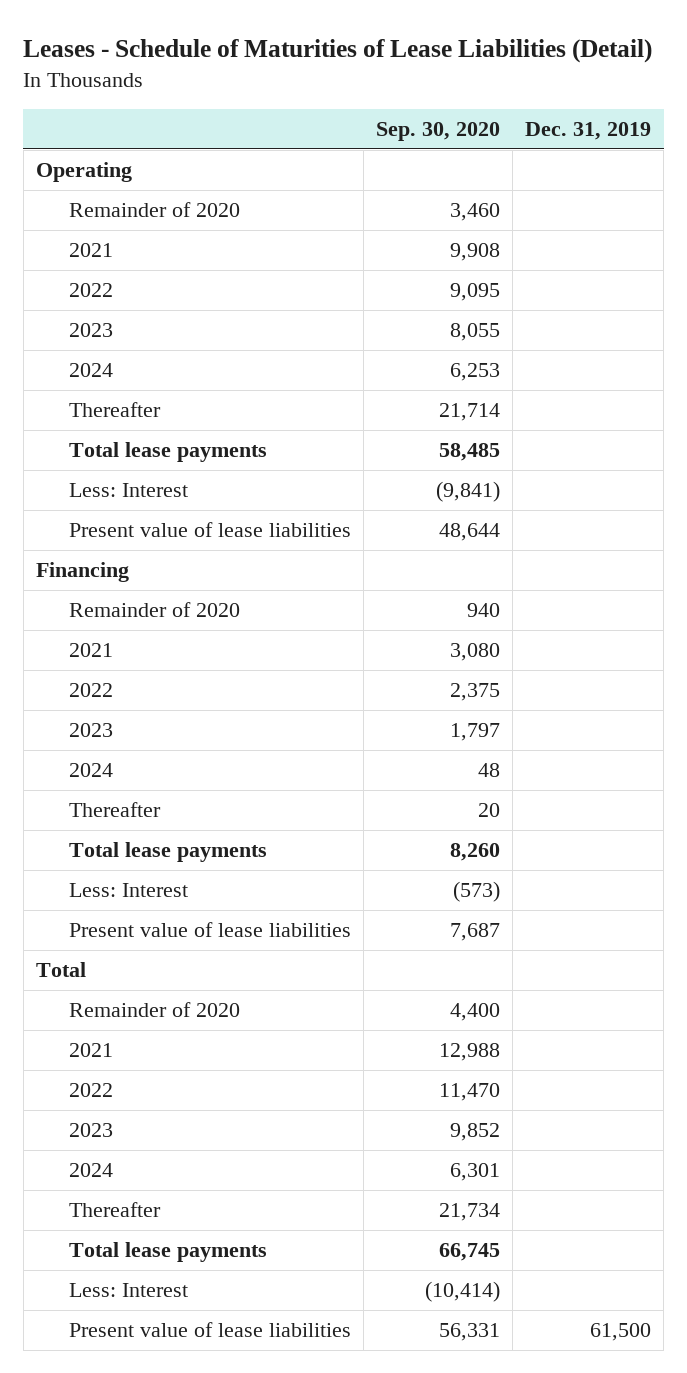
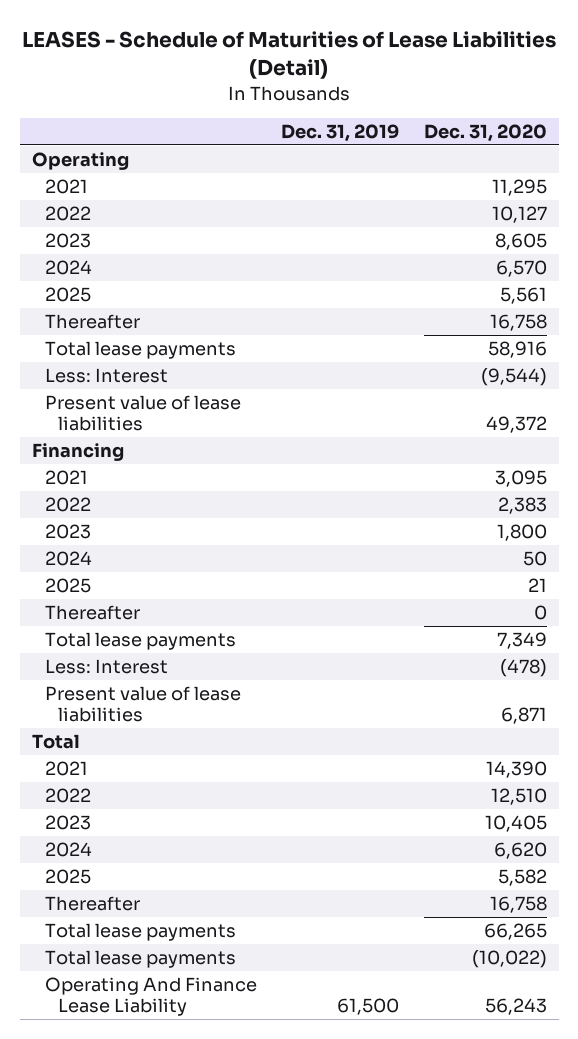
- Leases - Schedule of Maturities of Lease Liabilities (Detail)
+ LEASES - Schedule of Maturities of Lease Liabilities (Detail)
- | Sep. 30, 2020 | Dec. 31, 2019
+ | Dec. 31, 2019 | Dec. 31, 2020
- Remainder of 2020 | 3,460 |
+ 2025 | | 5,561
- Remainder of 2020 | 940 |
+ 2025 | | 21
- Remainder of 2020 | 4,400 |
+ 2025 | | 5,582
- Less: Interest | (10,414) |
- Present value of lease liabilities | 56,331 | 61,500
+ Total lease payments | | (10,022)
+ Operating And Finance Lease Liability | 61,500 | 56,243

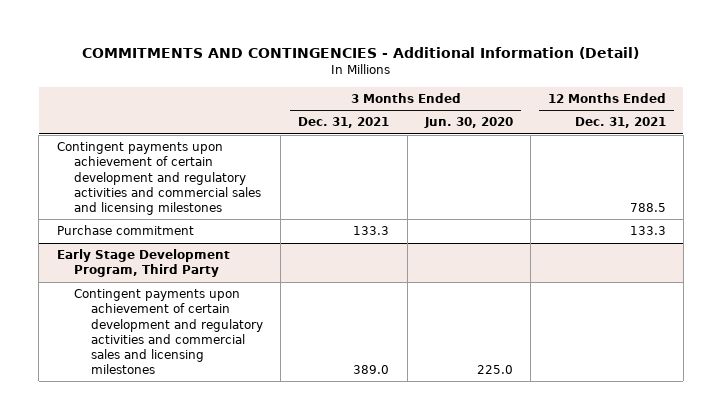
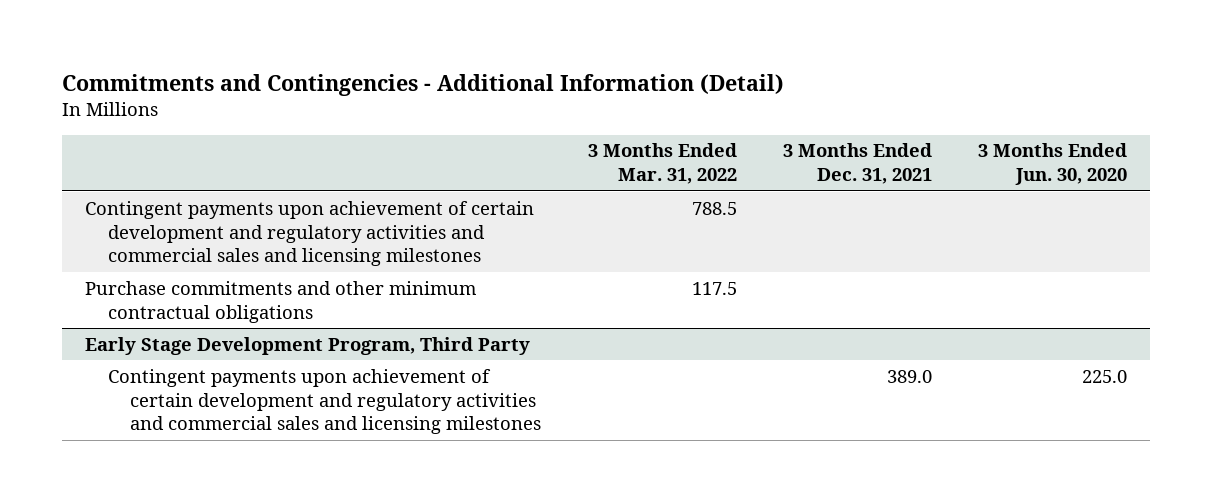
- COMMITMENTS AND CONTINGENCIES - Additional Information (Detail)
+ Commitments and Contingencies - Additional Information (Detail)
- | 3 Months Ended Dec. 31, 2021 | 3 Months Ended Jun. 30, 2020 | 12 Months Ended Dec. 31, 2021
+ | 3 Months Ended Mar. 31, 2022 | 3 Months Ended Dec. 31, 2021 | 3 Months Ended Jun. 30, 2020
- Purchase commitment | 133.3 | | 133.3
+ Purchase commitments and other minimum contractual obligations | 117.5 | |

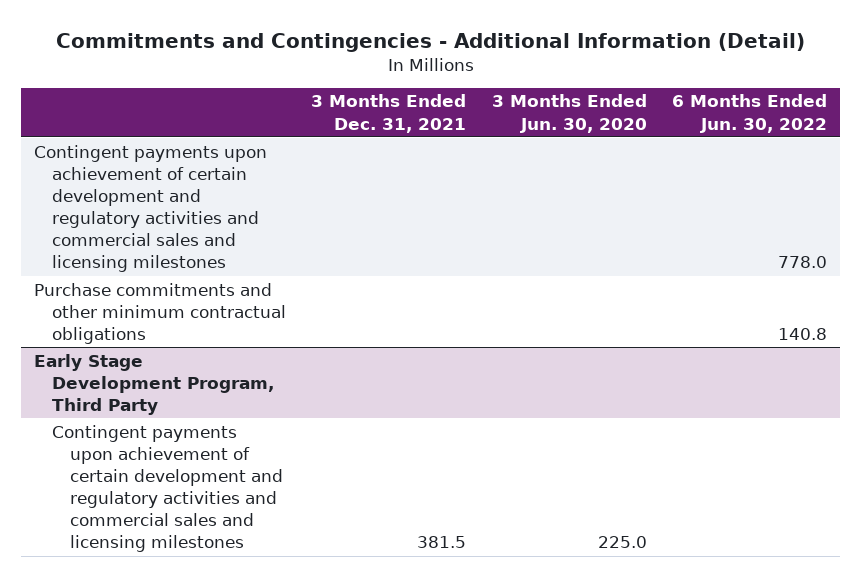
- | 3 Months Ended Mar. 31, 2022 | 3 Months Ended Dec. 31, 2021 | 3 Months Ended Jun. 30, 2020
+ | 3 Months Ended Dec. 31, 2021 | 3 Months Ended Jun. 30, 2020 | 6 Months Ended Jun. 30, 2022
@ Early Stage Development Program, Third Party
- Contingent payments upon achievement of certain development and regulatory activities and commercial sales and licensing milestones | | 389.0 | 225.0
+ Contingent payments upon achievement of certain development and regulatory activities and commercial sales and licensing milestones | 381.5 | 225.0 |

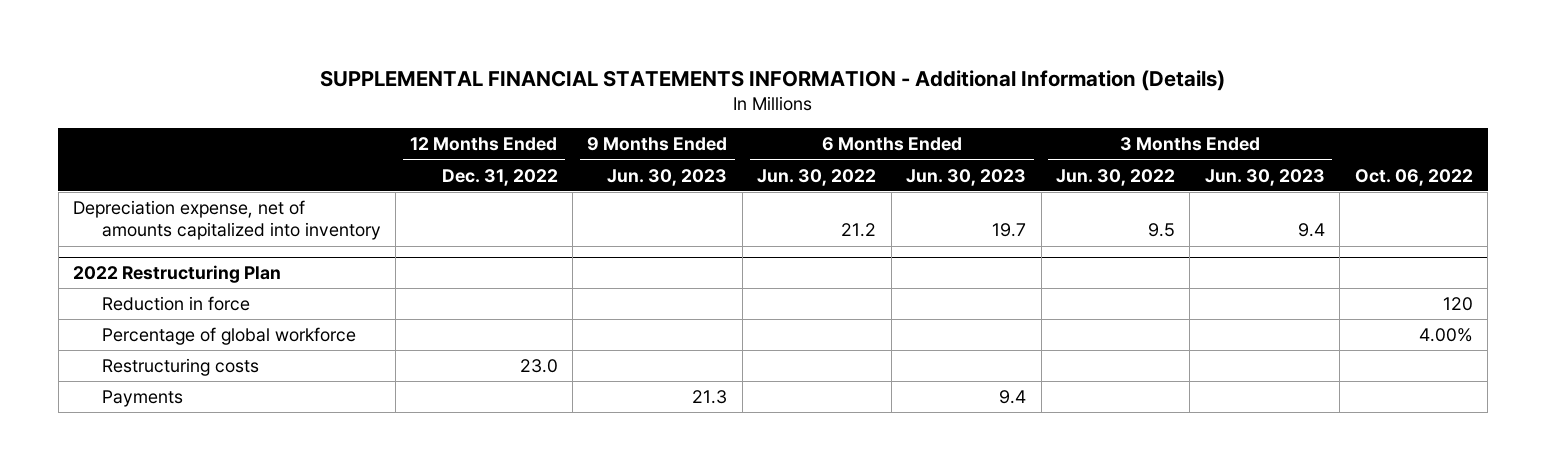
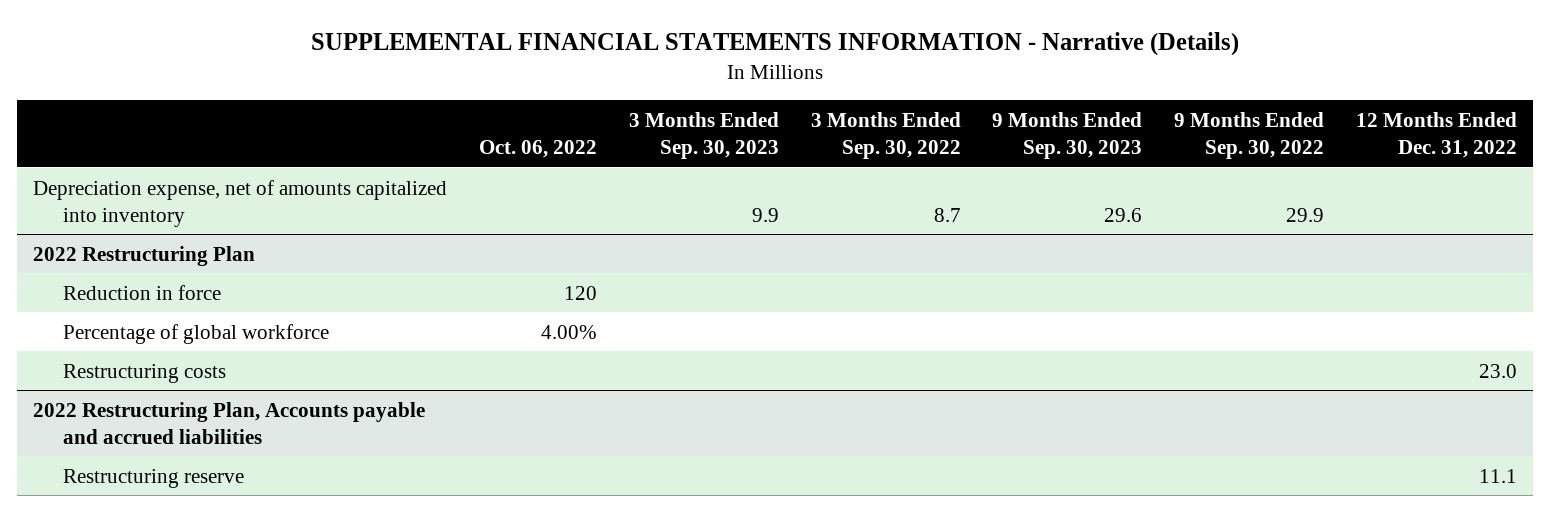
- SUPPLEMENTAL FINANCIAL STATEMENTS INFORMATION - Additional Information (Details)
+ SUPPLEMENTAL FINANCIAL STATEMENTS INFORMATION - Narrative (Details)
- | 12 Months Ended Dec. 31, 2022 | 9 Months Ended Jun. 30, 2023 | 6 Months Ended Jun. 30, 2022 | 6 Months Ended Jun. 30, 2023 | 3 Months Ended Jun. 30, 2022 | 3 Months Ended Jun. 30, 2023 | Oct. 06, 2022
+ | Oct. 06, 2022 | 3 Months Ended Sep. 30, 2023 | 3 Months Ended Sep. 30, 2022 | 9 Months Ended Sep. 30, 2023 | 9 Months Ended Sep. 30, 2022 | 12 Months Ended Dec. 31, 2022
@ 2022 Restructuring Plan
- Payments | | 21.3 | | 9.4 | | |
+ 2022 Restructuring Plan, Accounts payable and accrued liabilities
+ Restructuring reserve | | | | | | 11.1

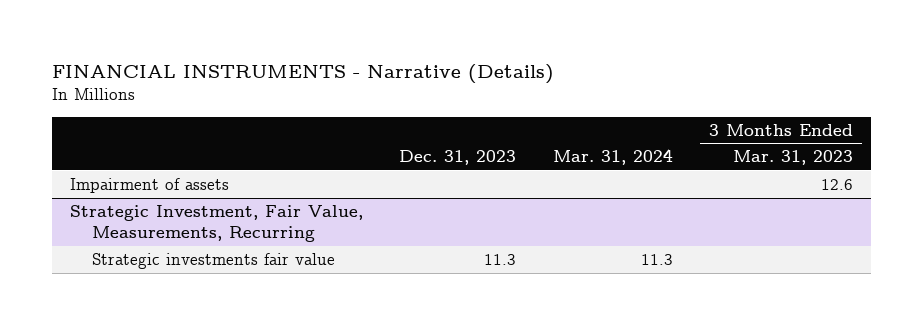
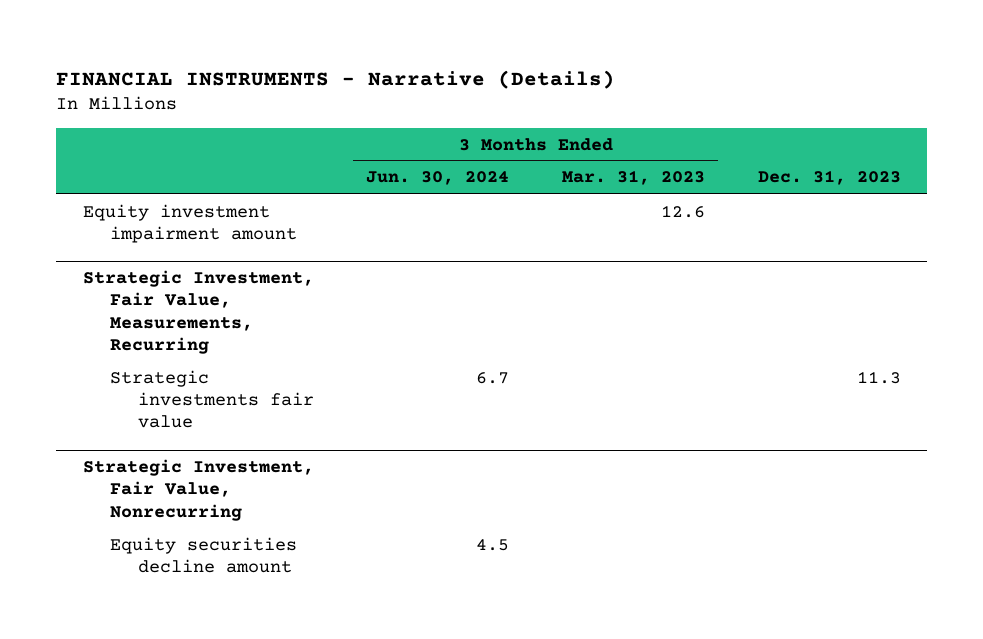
- | Dec. 31, 2023 | Mar. 31, 2024 | 3 Months Ended Mar. 31, 2023
+ | 3 Months Ended Jun. 30, 2024 | 3 Months Ended Mar. 31, 2023 | Dec. 31, 2023
- Impairment of assets | | | 12.6
+ Equity investment impairment amount | | 12.6 |
+ Strategic Investment, Fair Value, Nonrecurring
+ Equity securities decline amount | 4.5 | |

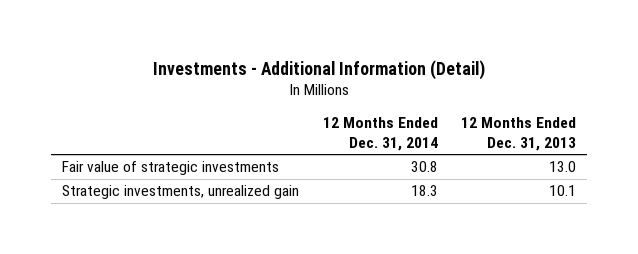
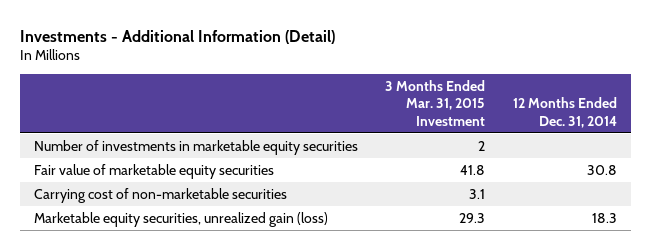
- | 12 Months Ended Dec. 31, 2014 | 12 Months Ended Dec. 31, 2013
+ | 3 Months Ended Mar. 31, 2015 Investment | 12 Months Ended Dec. 31, 2014
- Fair value of strategic investments | 30.8 | 13.0
- Strategic investments, unrealized gain | 18.3 | 10.1
+ Number of investments in marketable equity securities | 2 |
+ Fair value of marketable equity securities | 41.8 | 30.8
+ Carrying cost of non-marketable securities | 3.1 |
+ Marketable equity securities, unrealized gain (loss) | 29.3 | 18.3

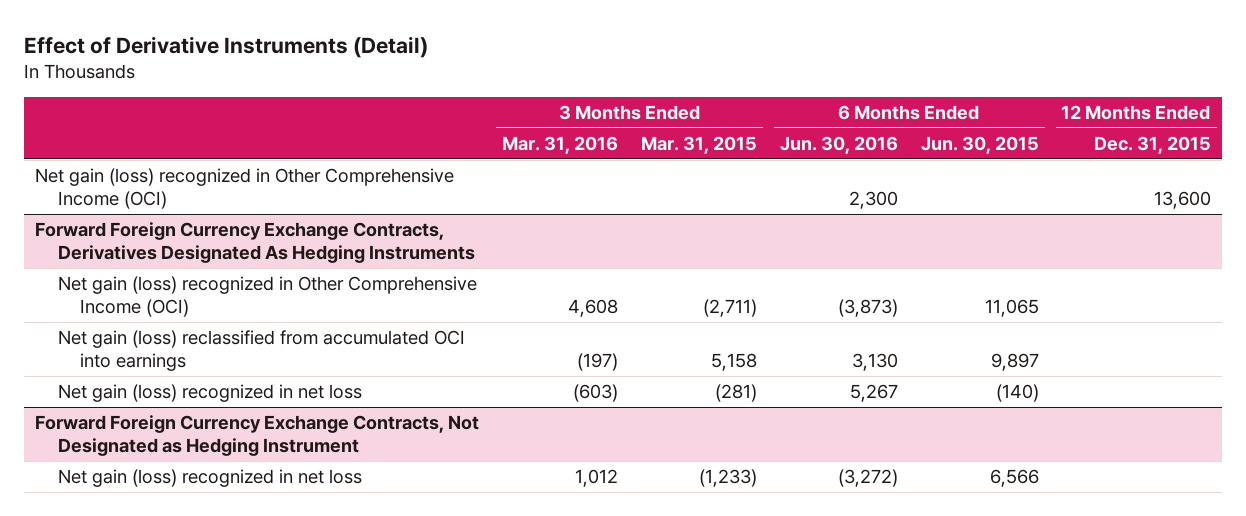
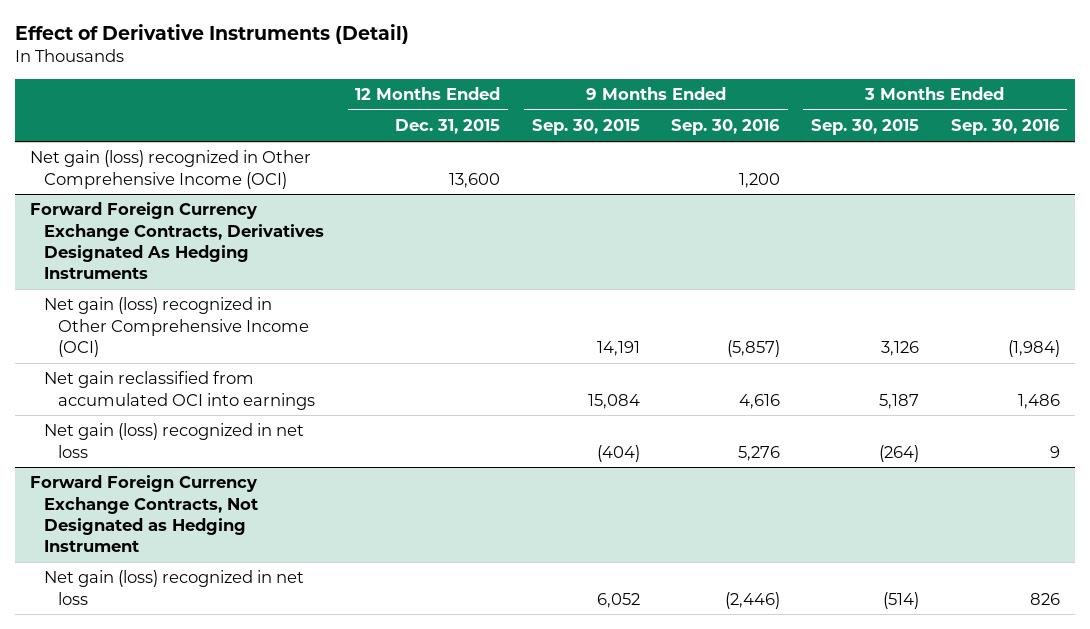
- | 3 Months Ended Mar. 31, 2016 | 3 Months Ended Mar. 31, 2015 | 6 Months Ended Jun. 30, 2016 | 6 Months Ended Jun. 30, 2015 | 12 Months Ended Dec. 31, 2015
+ | 12 Months Ended Dec. 31, 2015 | 9 Months Ended Sep. 30, 2015 | 9 Months Ended Sep. 30, 2016 | 3 Months Ended Sep. 30, 2015 | 3 Months Ended Sep. 30, 2016
@ Forward Foreign Currency Exchange Contracts, Derivatives Designated As Hedging Instruments
- Net gain (loss) reclassified from accumulated OCI into earnings | (197) | 5,158 | 3,130 | 9,897 |
+ Net gain reclassified from accumulated OCI into earnings | | 15,084 | 4,616 | 5,187 | 1,486

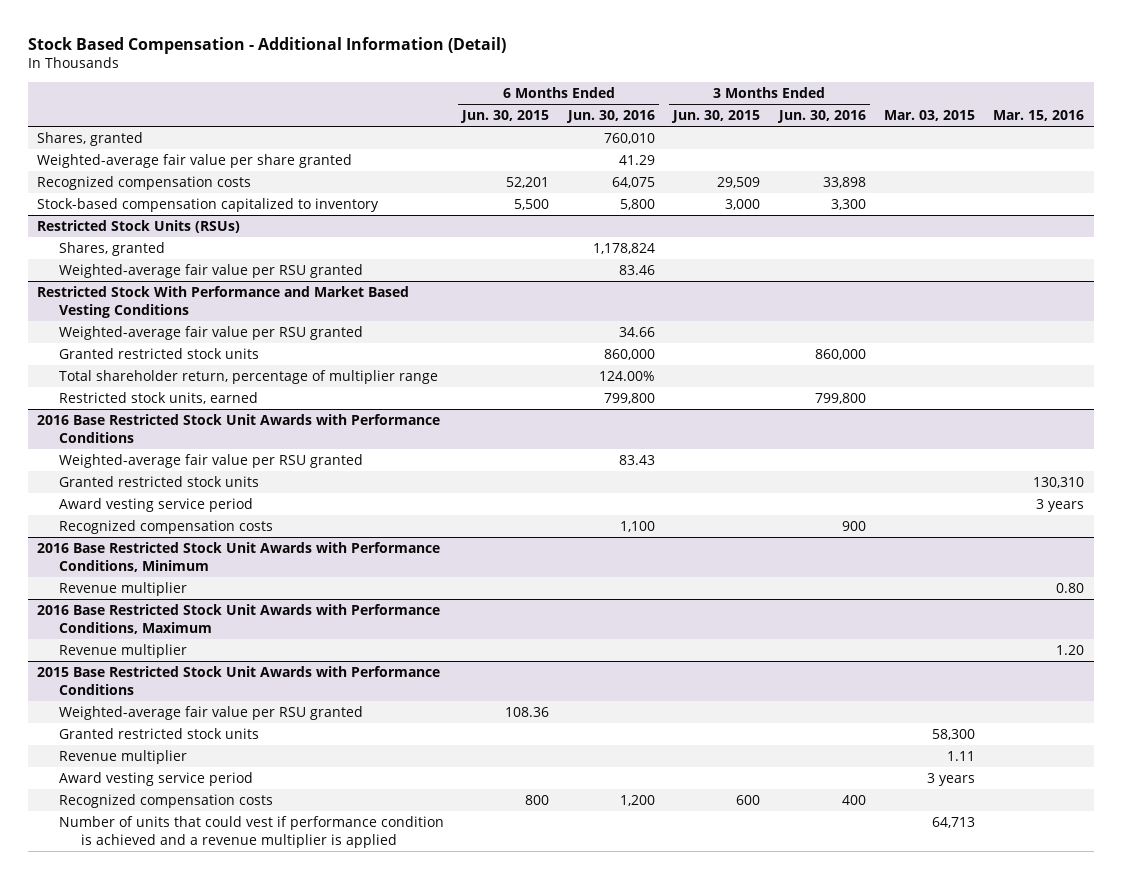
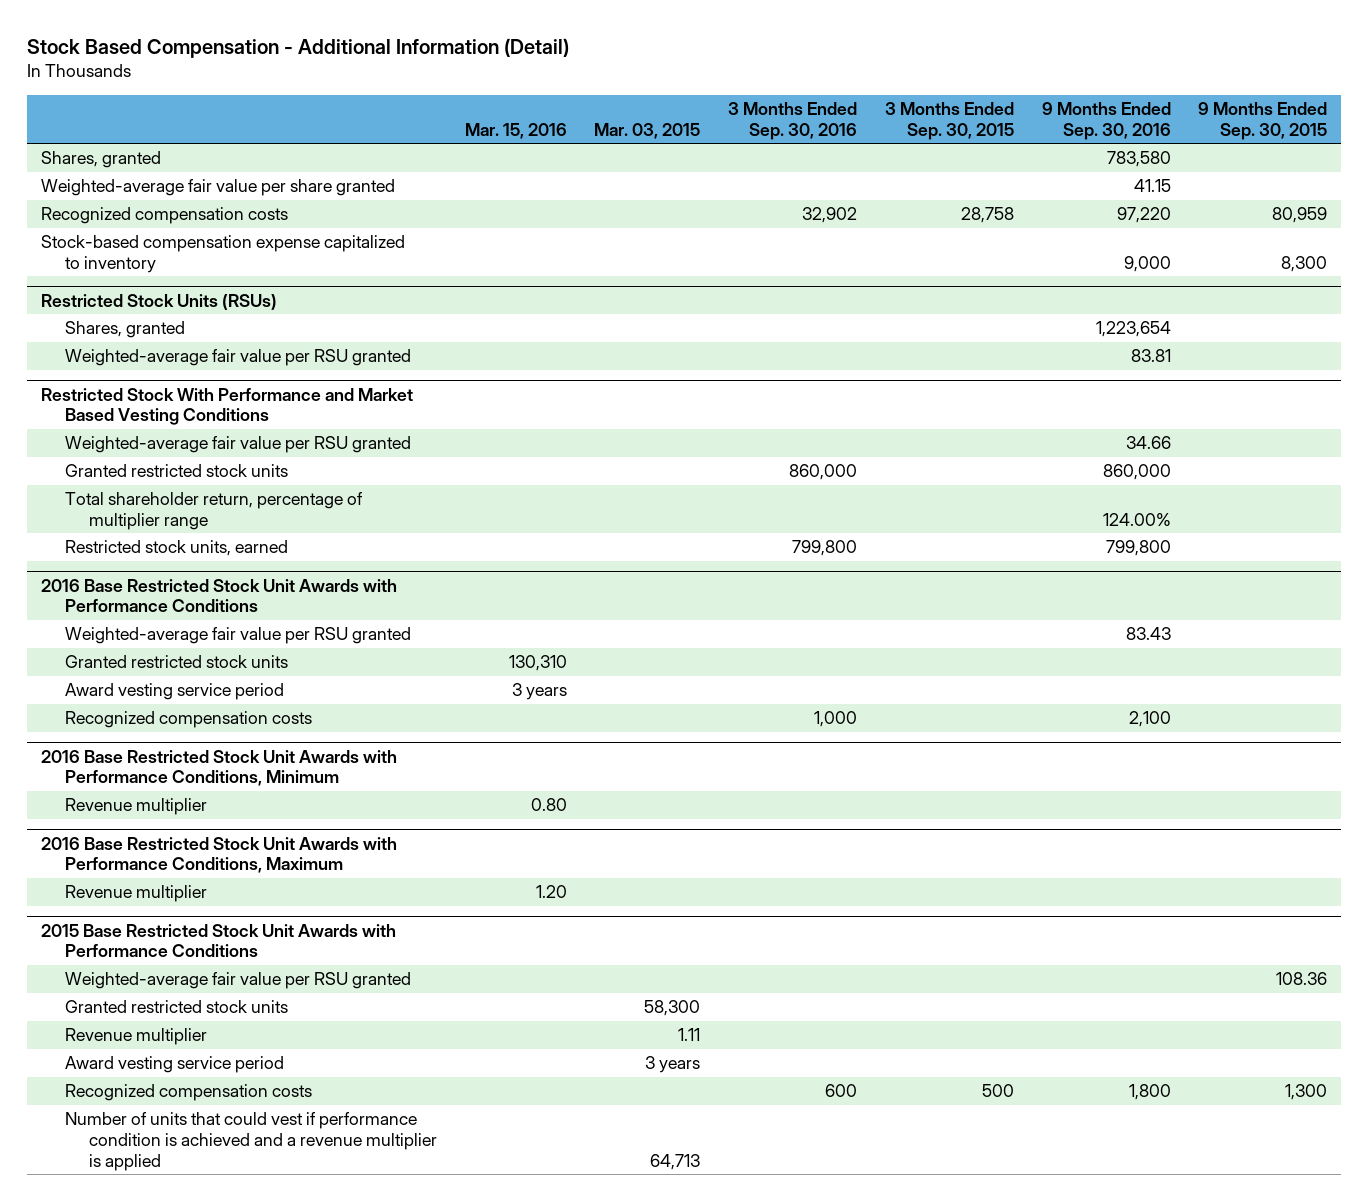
- | 6 Months Ended Jun. 30, 2015 | 6 Months Ended Jun. 30, 2016 | 3 Months Ended Jun. 30, 2015 | 3 Months Ended Jun. 30, 2016 | Mar. 03, 2015 | Mar. 15, 2016
+ | Mar. 15, 2016 | Mar. 03, 2015 | 3 Months Ended Sep. 30, 2016 | 3 Months Ended Sep. 30, 2015 | 9 Months Ended Sep. 30, 2016 | 9 Months Ended Sep. 30, 2015
- Stock-based compensation capitalized to inventory | 5,500 | 5,800 | 3,000 | 3,300 | |
+ Stock-based compensation expense capitalized to inventory | | | | | 9,000 | 8,300

